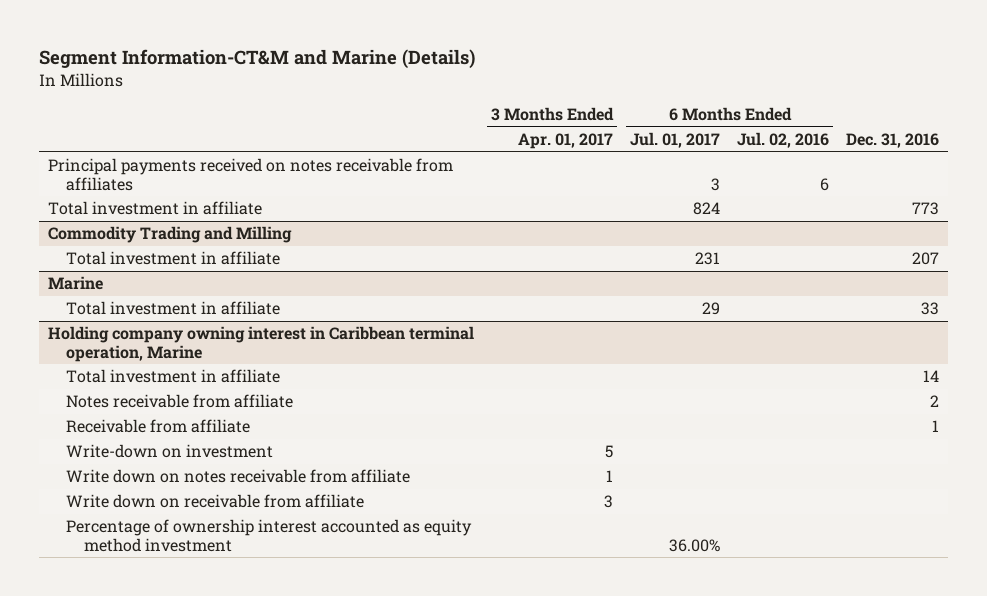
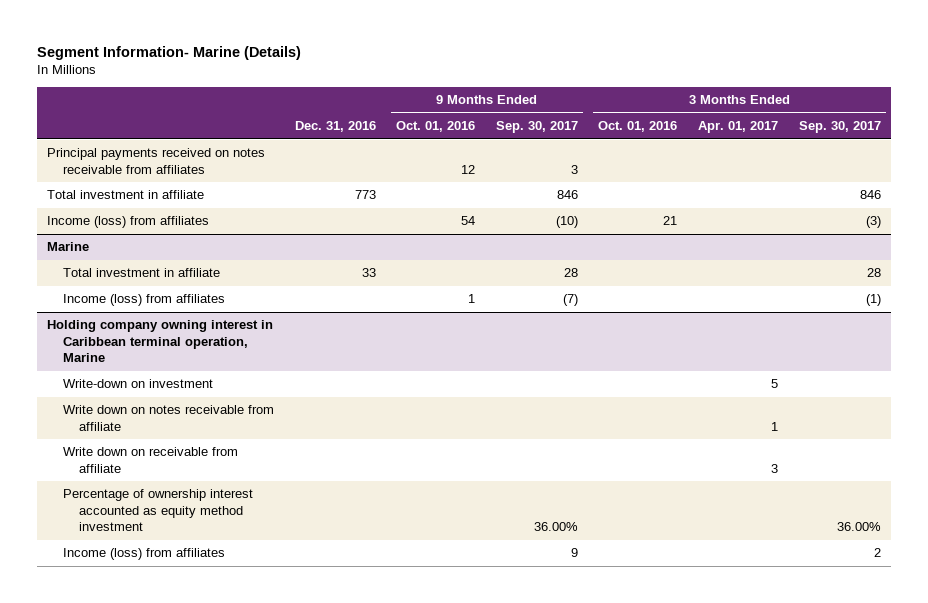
- Segment Information-CT&M and Marine (Details)
+ Segment Information- Marine (Details)
- | 3 Months Ended Apr. 01, 2017 | 6 Months Ended Jul. 01, 2017 | 6 Months Ended Jul. 02, 2016 | Dec. 31, 2016
+ | Dec. 31, 2016 | 9 Months Ended Oct. 01, 2016 | 9 Months Ended Sep. 30, 2017 | 3 Months Ended Oct. 01, 2016 | 3 Months Ended Apr. 01, 2017 | 3 Months Ended Sep. 30, 2017
- Commodity Trading and Milling
- Total investment in affiliate | | 231 | | 207
+ Income (loss) from affiliates | | 54 | (10) | 21 | | (3)
@ Marine
+ Income (loss) from affiliates | | 1 | (7) | | | (1)
@ Holding company owning interest in Caribbean terminal operation, Marine
- Total investment in affiliate | | | | 14
- Notes receivable from affiliate | | | | 2
- Receivable from affiliate | | | | 1
+ Income (loss) from affiliates | | | 9 | | | 2

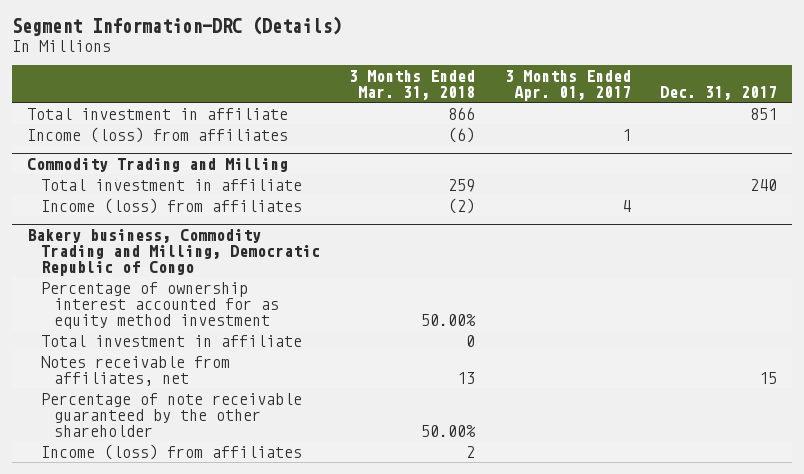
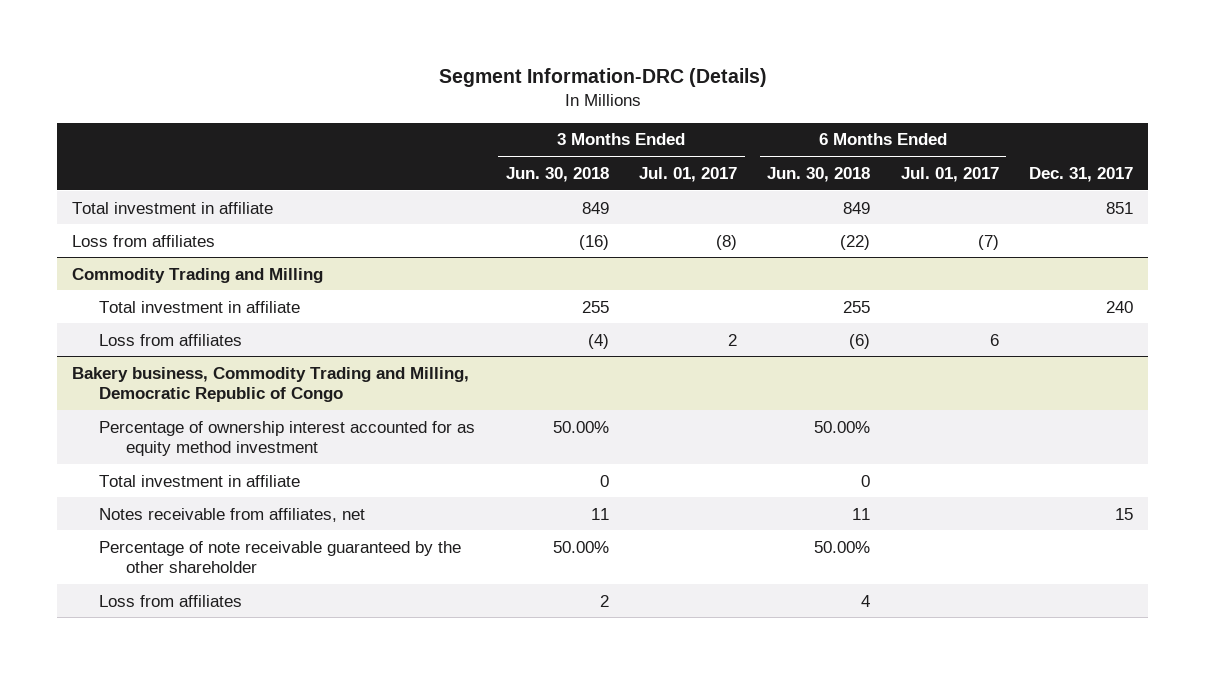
- | 3 Months Ended Mar. 31, 2018 | 3 Months Ended Apr. 01, 2017 | Dec. 31, 2017
+ | 3 Months Ended Jun. 30, 2018 | 3 Months Ended Jul. 01, 2017 | 6 Months Ended Jun. 30, 2018 | 6 Months Ended Jul. 01, 2017 | Dec. 31, 2017
- Income (loss) from affiliates | (6) | 1 |
+ Loss from affiliates | (16) | (8) | (22) | (7) |
@ Commodity Trading and Milling
- Income (loss) from affiliates | (2) | 4 |
+ Loss from affiliates | (4) | 2 | (6) | 6 |
@ Bakery business, Commodity Trading and Milling, Democratic Republic of Congo
- Income (loss) from affiliates | 2 | |
+ Loss from affiliates | 2 | | 4 | |

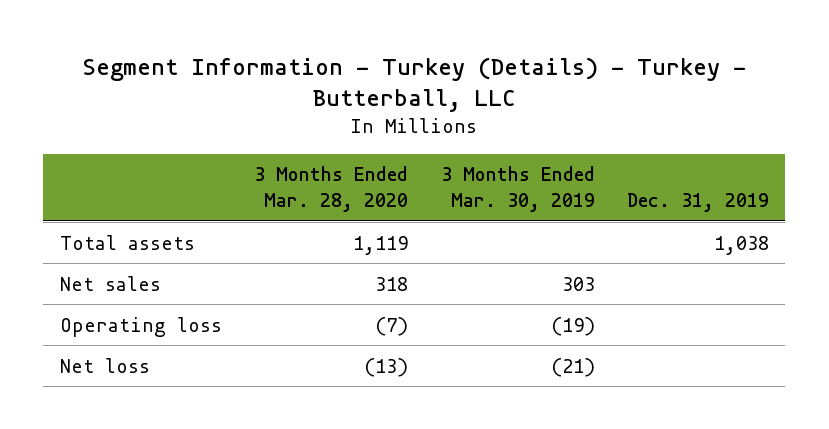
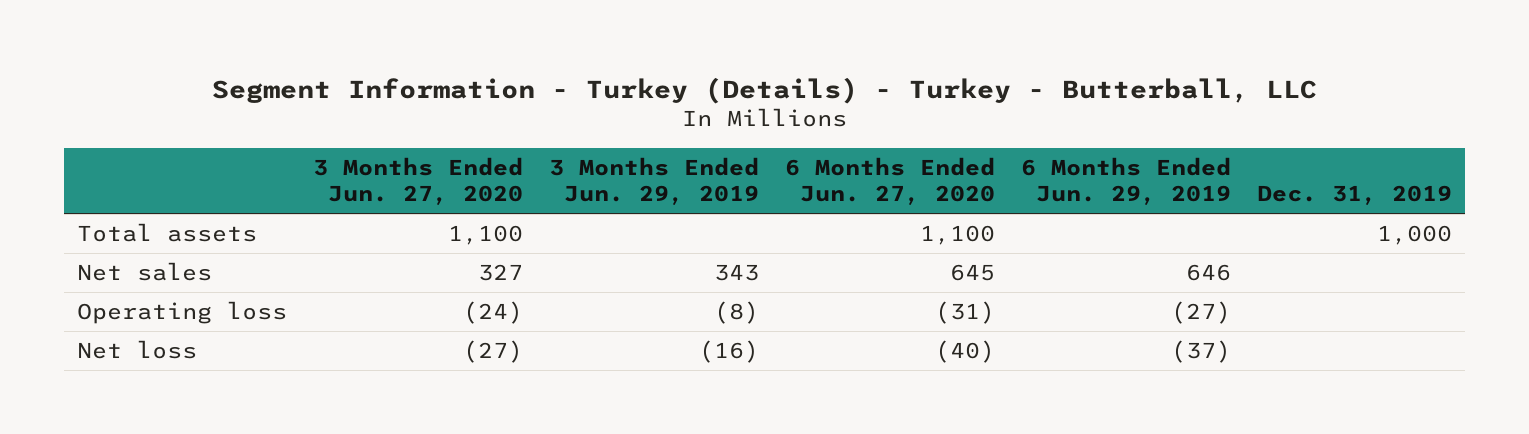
- | 3 Months Ended Mar. 28, 2020 | 3 Months Ended Mar. 30, 2019 | Dec. 31, 2019
+ | 3 Months Ended Jun. 27, 2020 | 3 Months Ended Jun. 29, 2019 | 6 Months Ended Jun. 27, 2020 | 6 Months Ended Jun. 29, 2019 | Dec. 31, 2019
- Total assets | 1,119 | | 1,038
+ Total assets | 1,100 | | 1,100 | | 1,000

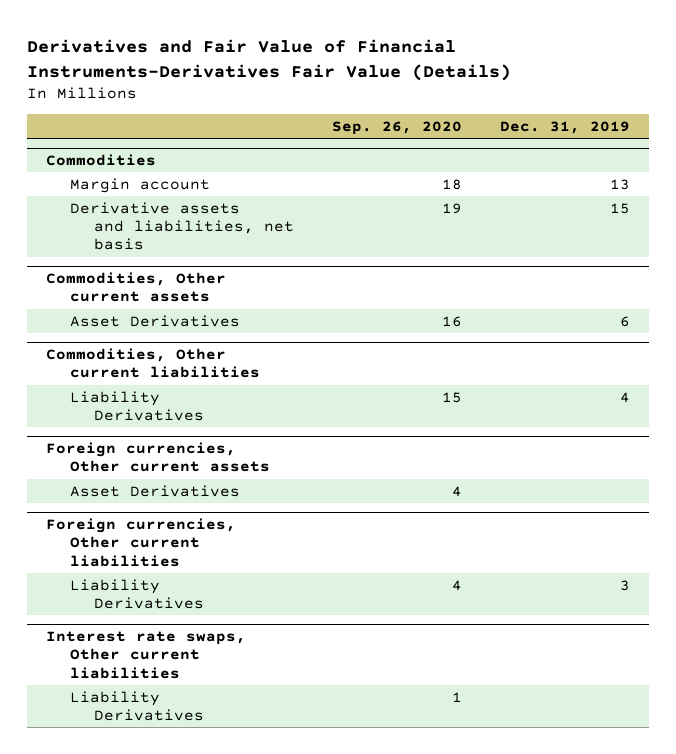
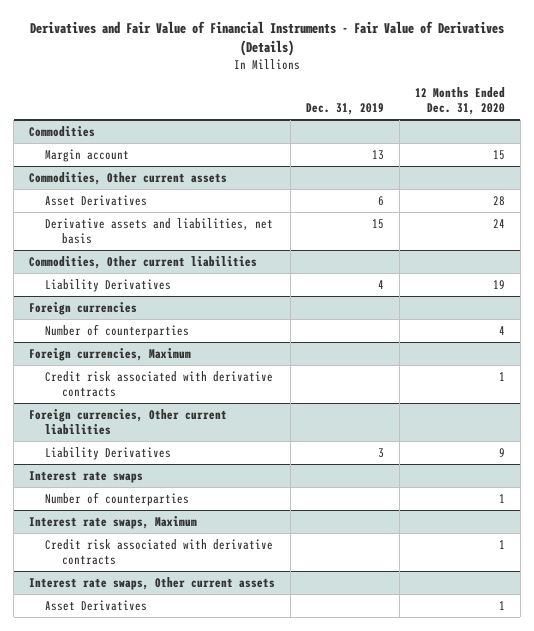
- Derivatives and Fair Value of Financial Instruments-Derivatives Fair Value (Details)
+ Derivatives and Fair Value of Financial Instruments - Fair Value of Derivatives (Details)
- | Sep. 26, 2020 | Dec. 31, 2019
+ | Dec. 31, 2019 | 12 Months Ended Dec. 31, 2020
@ Commodities
- Derivative assets and liabilities, net basis | 19 | 15
@ Commodities, Other current assets
+ Derivative assets and liabilities, net basis | 15 | 24
- Foreign currencies, Other current assets
- Asset Derivatives | 4 |
+ Foreign currencies
+ Number of counterparties | | 4
+ Foreign currencies, Maximum
+ Credit risk associated with derivative contracts | | 1
- Interest rate swaps, Other current liabilities
- Liability Derivatives | 1 |
+ Interest rate swaps
+ Number of counterparties | | 1
+ Interest rate swaps, Maximum
+ Credit risk associated with derivative contracts | | 1
+ Interest rate swaps, Other current assets
+ Asset Derivatives | | 1

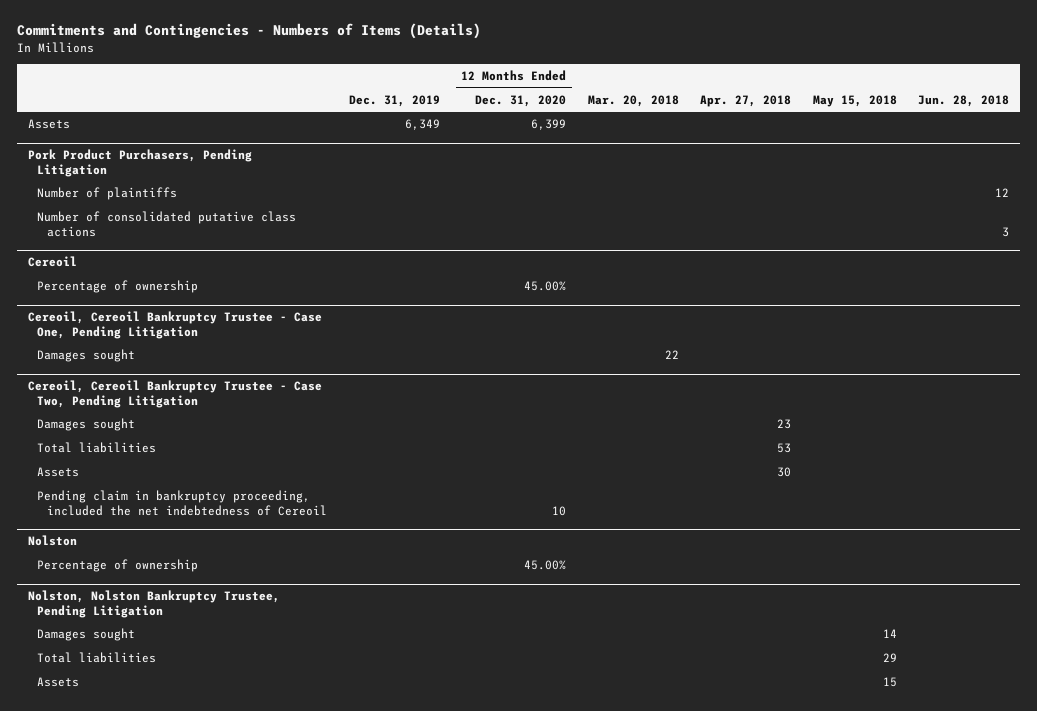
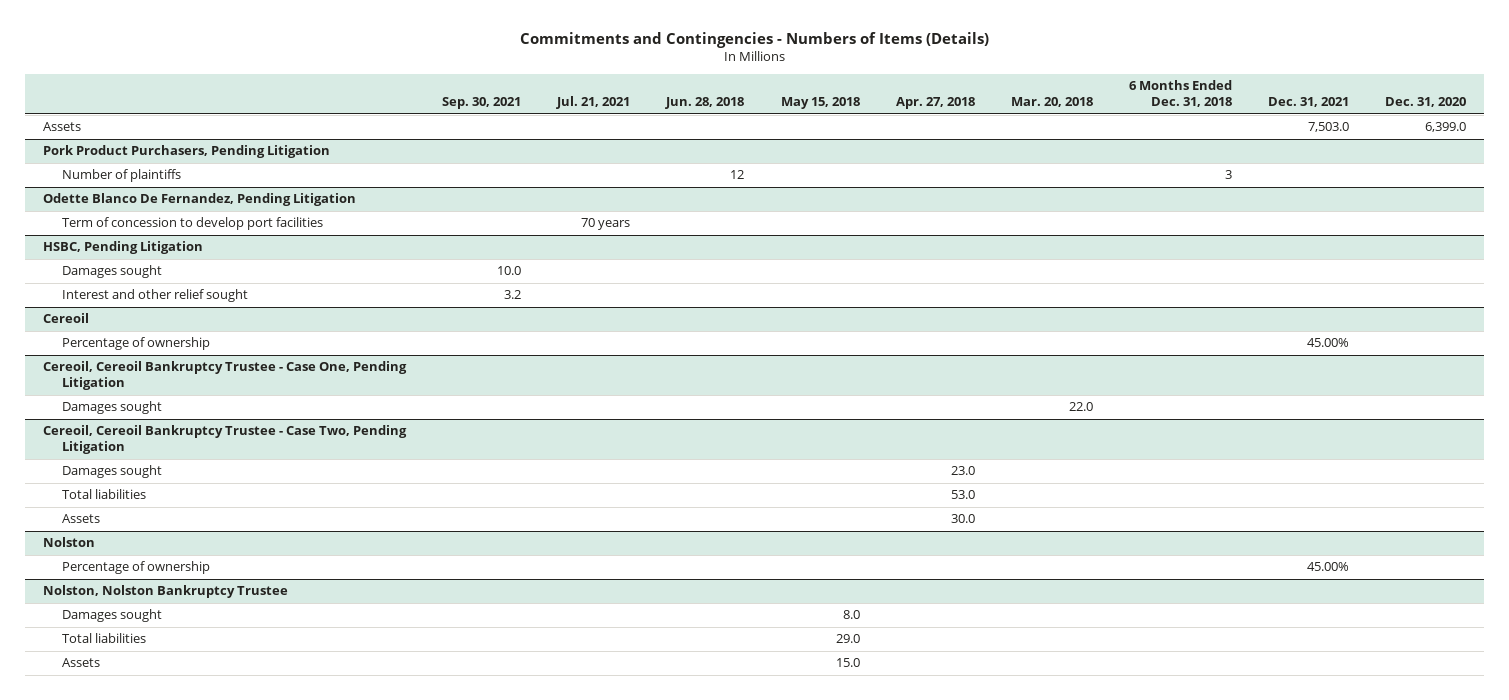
- | Dec. 31, 2019 | 12 Months Ended Dec. 31, 2020 | Mar. 20, 2018 | Apr. 27, 2018 | May 15, 2018 | Jun. 28, 2018
+ | Sep. 30, 2021 | Jul. 21, 2021 | Jun. 28, 2018 | May 15, 2018 | Apr. 27, 2018 | Mar. 20, 2018 | 6 Months Ended Dec. 31, 2018 | Dec. 31, 2021 | Dec. 31, 2020
@ Pork Product Purchasers, Pending Litigation
- Number of consolidated putative class actions | | | | | | 3
+ Odette Blanco De Fernandez, Pending Litigation
+ Term of concession to develop port facilities | | 70 years | | | | | | |
+ HSBC, Pending Litigation
+ Damages sought | 10.0 | | | | | | | |
+ Interest and other relief sought | 3.2 | | | | | | | |
@ Cereoil, Cereoil Bankruptcy Trustee - Case One, Pending Litigation
- Damages sought | | | 22 | | |
+ Damages sought | | | | | | 22.0 | | |
@ Cereoil, Cereoil Bankruptcy Trustee - Case Two, Pending Litigation
- Damages sought | | | | 23 | |
- Total liabilities | | | | 53 | |
- Assets | | | | 30 | |
- Pending claim in bankruptcy proceeding, included the net indebtedness of Cereoil | | 10 | | | |
+ Damages sought | | | | | 23.0 | | | |
+ Total liabilities | | | | | 53.0 | | | |
+ Assets | | | | | 30.0 | | | |
- Nolston, Nolston Bankruptcy Trustee, Pending Litigation
- Damages sought | | | | | 14 |
- Total liabilities | | | | | 29 |
- Assets | | | | | 15 |
+ Nolston, Nolston Bankruptcy Trustee
+ Damages sought | | | | 8.0 | | | | |
+ Total liabilities | | | | 29.0 | | | | |
+ Assets | | | | 15.0 | | | | |

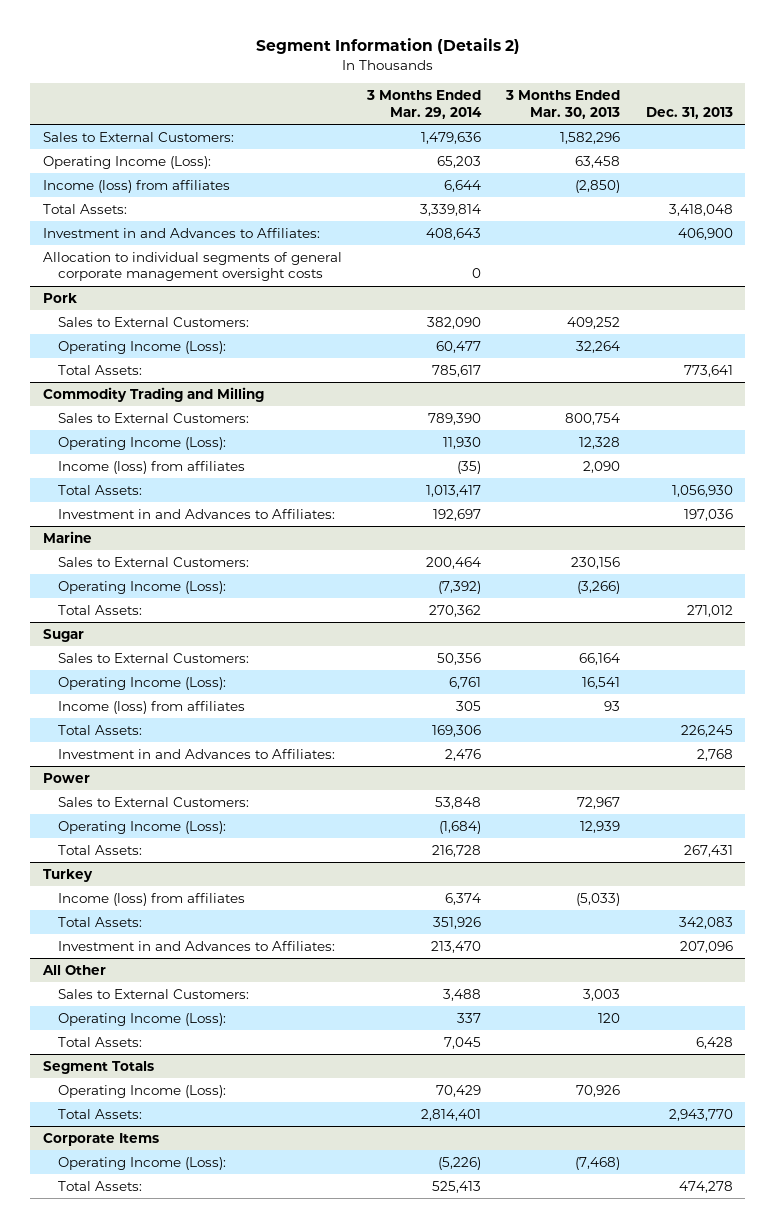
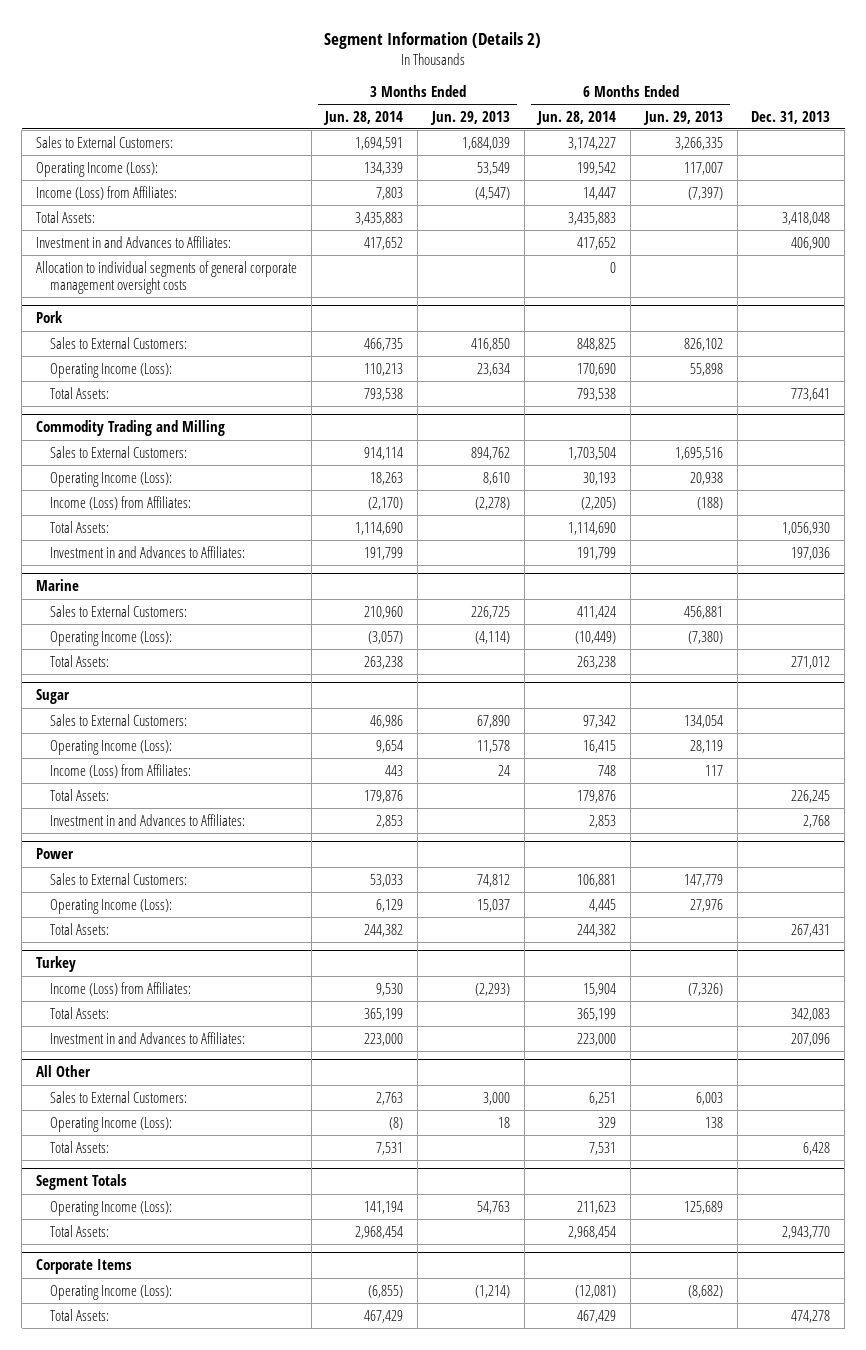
- | 3 Months Ended Mar. 29, 2014 | 3 Months Ended Mar. 30, 2013 | Dec. 31, 2013
+ | 3 Months Ended Jun. 28, 2014 | 3 Months Ended Jun. 29, 2013 | 6 Months Ended Jun. 28, 2014 | 6 Months Ended Jun. 29, 2013 | Dec. 31, 2013
- Income (loss) from affiliates | 6,644 | (2,850) |
+ Income (Loss) from Affiliates: | 7,803 | (4,547) | 14,447 | (7,397) |
@ Commodity Trading and Milling
- Income (loss) from affiliates | (35) | 2,090 |
+ Income (Loss) from Affiliates: | (2,170) | (2,278) | (2,205) | (188) |
@ Sugar
- Income (loss) from affiliates | 305 | 93 |
+ Income (Loss) from Affiliates: | 443 | 24 | 748 | 117 |
@ Turkey
- Income (loss) from affiliates | 6,374 | (5,033) |
+ Income (Loss) from Affiliates: | 9,530 | (2,293) | 15,904 | (7,326) |

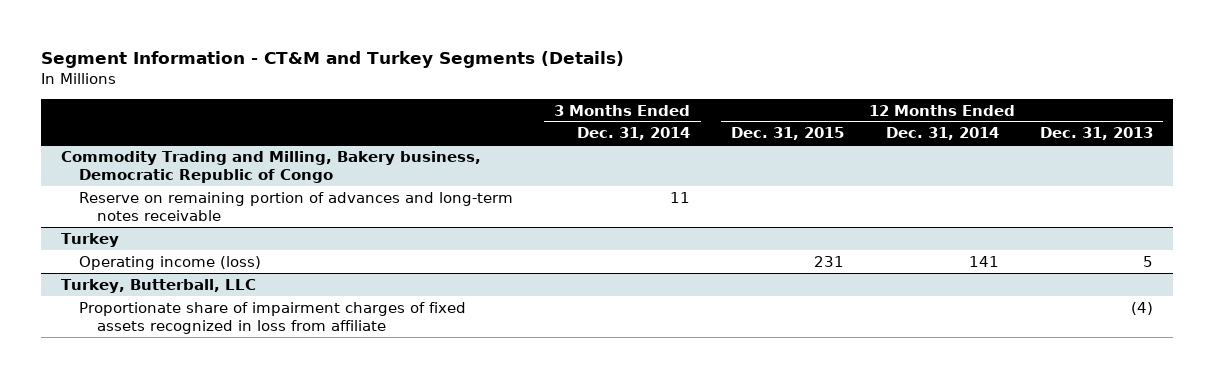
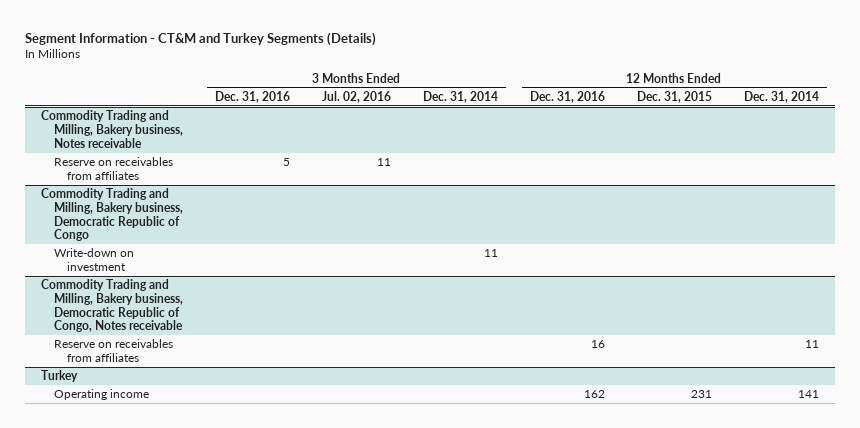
- | 3 Months Ended Dec. 31, 2014 | 12 Months Ended Dec. 31, 2015 | 12 Months Ended Dec. 31, 2014 | 12 Months Ended Dec. 31, 2013
+ | 3 Months Ended Dec. 31, 2016 | 3 Months Ended Jul. 02, 2016 | 3 Months Ended Dec. 31, 2014 | 12 Months Ended Dec. 31, 2016 | 12 Months Ended Dec. 31, 2015 | 12 Months Ended Dec. 31, 2014
+ Commodity Trading and Milling, Bakery business, Notes receivable
+ Reserve on receivables from affiliates | 5 | 11 | | | |
@ Commodity Trading and Milling, Bakery business, Democratic Republic of Congo
- Reserve on remaining portion of advances and long-term notes receivable | 11 | | |
+ Write-down on investment | | | 11 | | |
+ Commodity Trading and Milling, Bakery business, Democratic Republic of Congo, Notes receivable
+ Reserve on receivables from affiliates | | | | 16 | | 11
@ Turkey
- Operating income (loss) | | 231 | 141 | 5
- Turkey, Butterball, LLC
- Proportionate share of impairment charges of fixed assets recognized in loss from affiliate | | | | (4)
@ Turkey
+ Operating income | | | | 162 | 231 | 141

